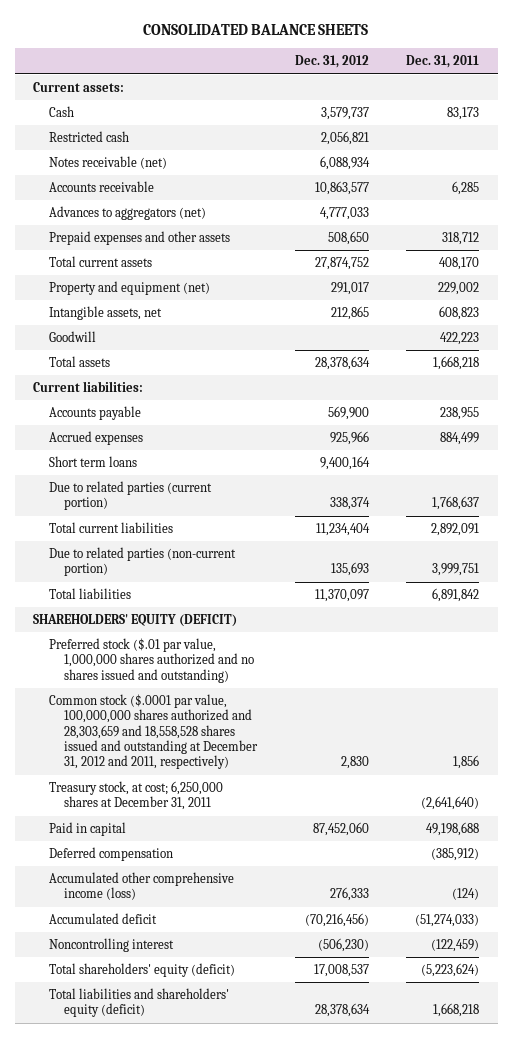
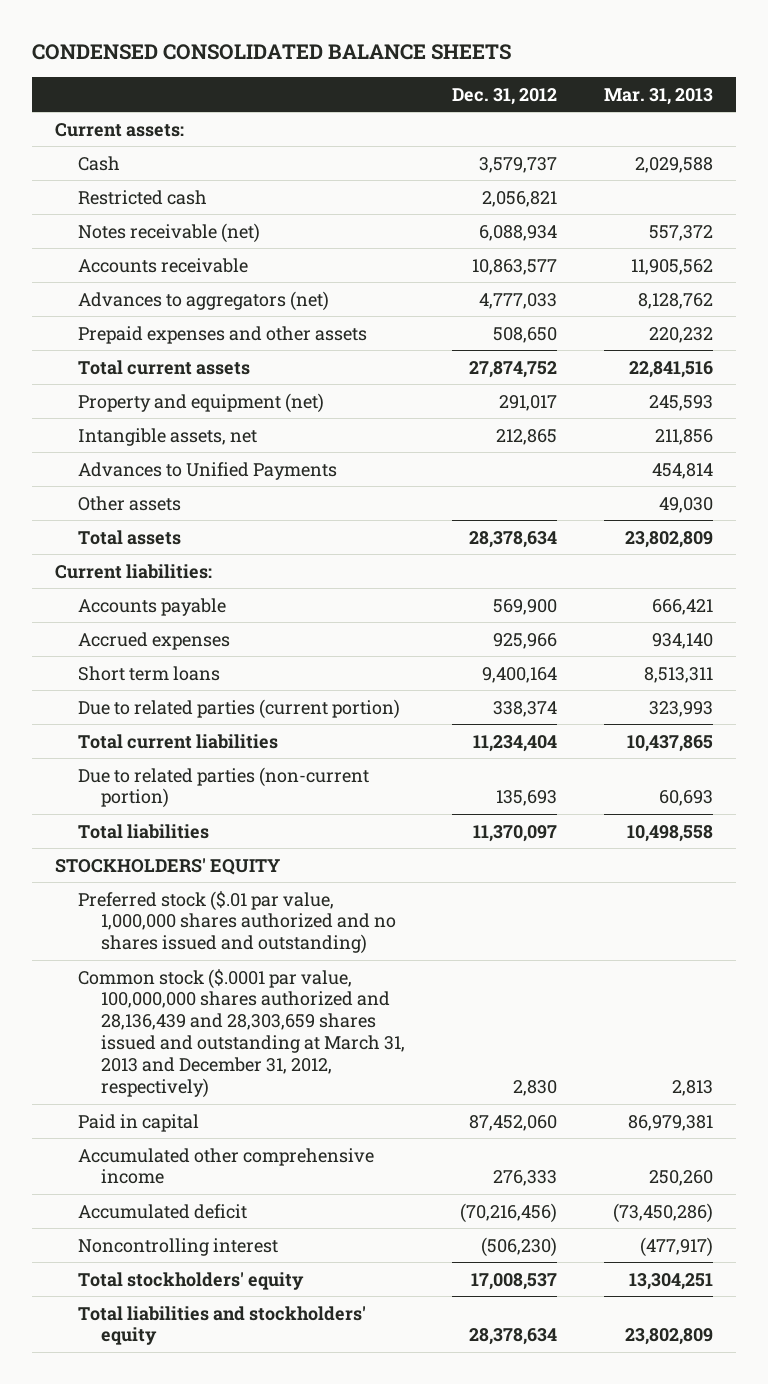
- CONSOLIDATED BALANCE SHEETS
+ CONDENSED CONSOLIDATED BALANCE SHEETS
- | Dec. 31, 2012 | Dec. 31, 2011
+ | Dec. 31, 2012 | Mar. 31, 2013
- Goodwill | | 422,223
+ Advances to Unified Payments | | 454,814
+ Other assets | | 49,030
- SHAREHOLDERS' EQUITY (DEFICIT)
+ STOCKHOLDERS' EQUITY
- Common stock ($.0001 par value, 100,000,000 shares authorized and 28,303,659 and 18,558,528 shares issued and outstanding at December 31, 2012 and 2011, respectively) | 2,830 | 1,856
- Treasury stock, at cost; 6,250,000 shares at December 31, 2011 | | (2,641,640)
+ Common stock ($.0001 par value, 100,000,000 shares authorized and 28,136,439 and 28,303,659 shares issued and outstanding at March 31, 2013 and December 31, 2012, respectively) | 2,830 | 2,813
- Deferred compensation | | (385,912)
- Accumulated other comprehensive income (loss) | 276,333 | (124)
+ Accumulated other comprehensive income | 276,333 | 250,260
- Total shareholders' equity (deficit) | 17,008,537 | (5,223,624)
- Total liabilities and shareholders' equity (deficit) | 28,378,634 | 1,668,218
+ Total stockholders' equity | 17,008,537 | 13,304,251
+ Total liabilities and stockholders' equity | 28,378,634 | 23,802,809

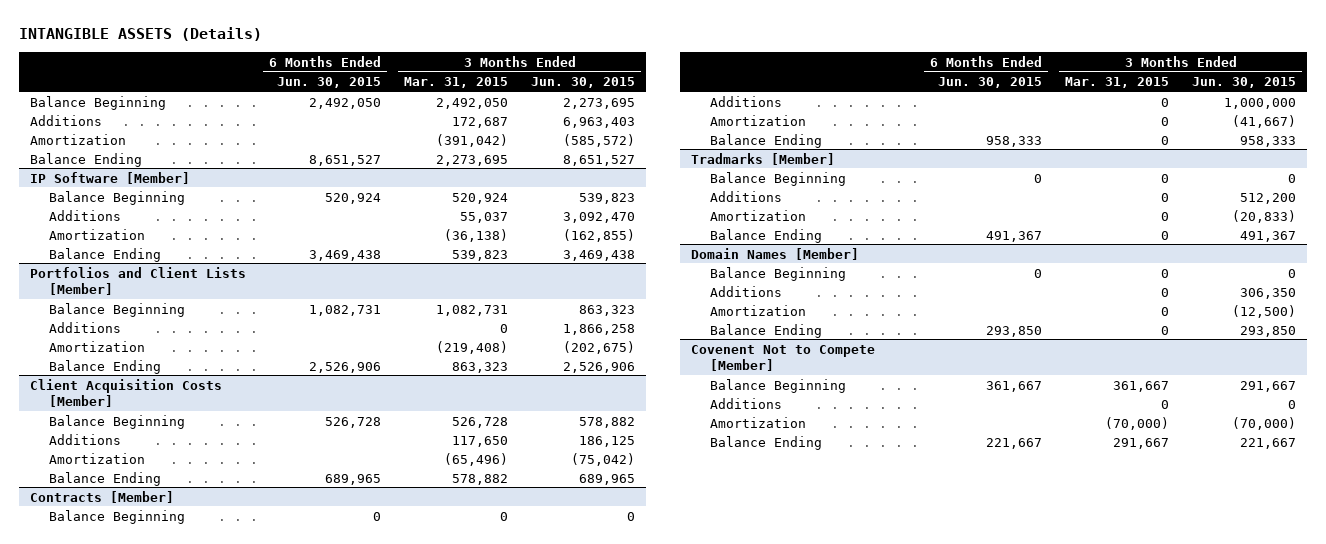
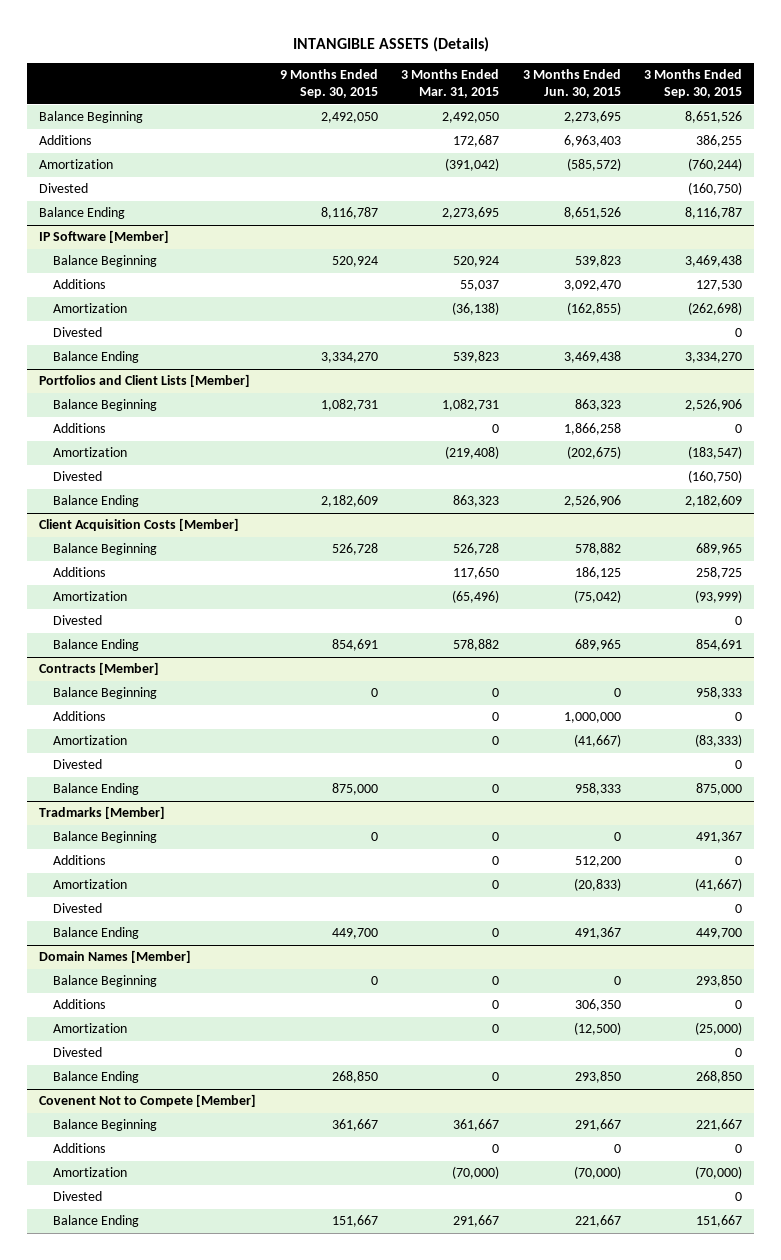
- | 6 Months Ended Jun. 30, 2015 | 3 Months Ended Mar. 31, 2015 | 3 Months Ended Jun. 30, 2015
+ | 9 Months Ended Sep. 30, 2015 | 3 Months Ended Mar. 31, 2015 | 3 Months Ended Jun. 30, 2015 | 3 Months Ended Sep. 30, 2015
- Balance Ending | 8,651,527 | 2,273,695 | 8,651,527
+ Divested | | | | (160,750)
+ Balance Ending | 8,116,787 | 2,273,695 | 8,651,526 | 8,116,787
@ IP Software [Member]
+ Divested | | | | 0
@ Portfolios and Client Lists [Member]
+ Divested | | | | (160,750)
@ Client Acquisition Costs [Member]
+ Divested | | | | 0
@ Contracts [Member]
+ Divested | | | | 0
@ Tradmarks [Member]
+ Divested | | | | 0
@ Domain Names [Member]
+ Divested | | | | 0
@ Covenent Not to Compete [Member]
+ Divested | | | | 0

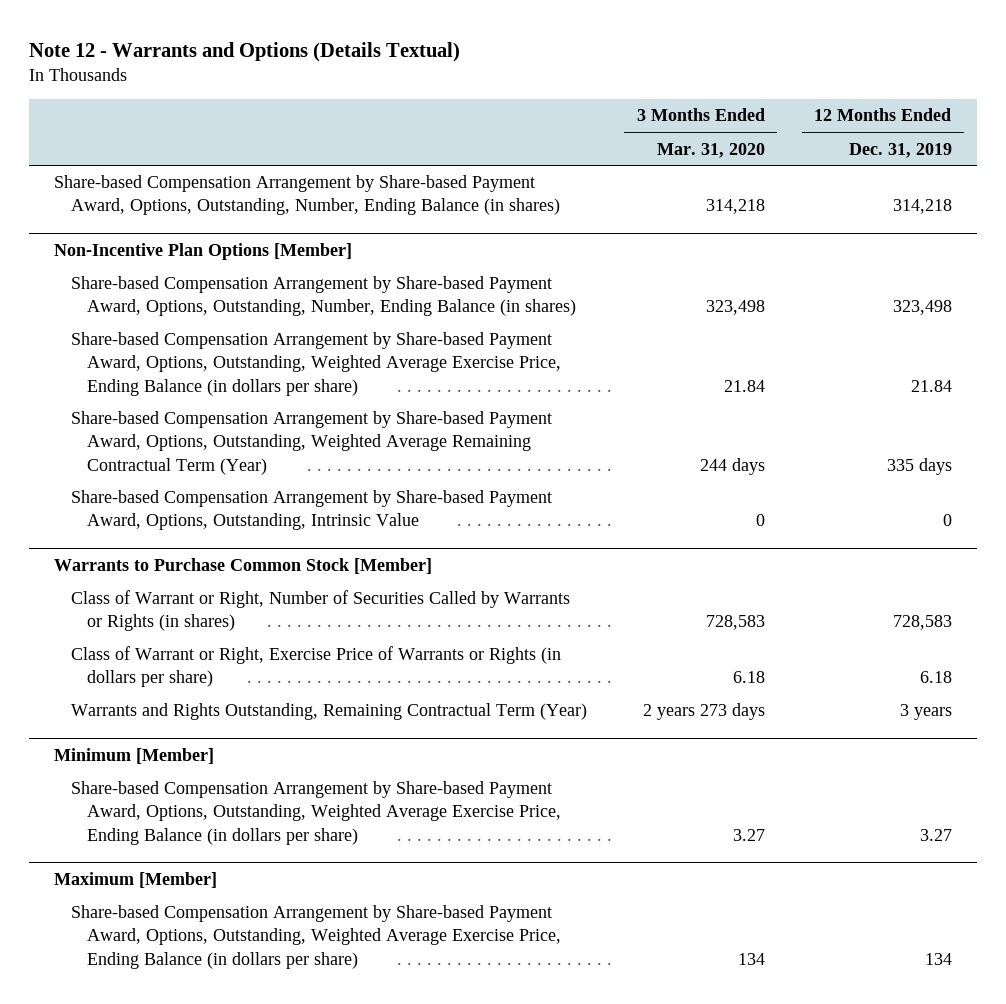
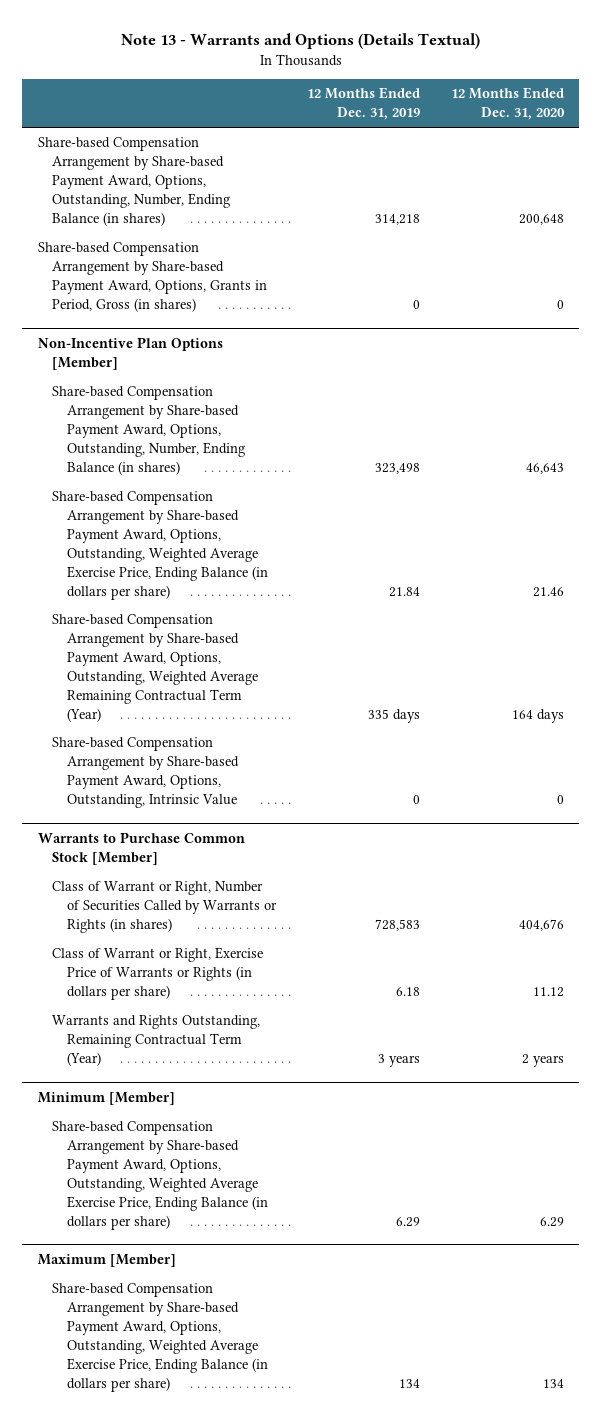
- Note 12 - Warrants and Options (Details Textual)
+ Note 13 - Warrants and Options (Details Textual)
- | 3 Months Ended Mar. 31, 2020 | 12 Months Ended Dec. 31, 2019
+ | 12 Months Ended Dec. 31, 2019 | 12 Months Ended Dec. 31, 2020
+ Share-based Compensation Arrangement by Share-based Payment Award, Options, Grants in Period, Gross (in shares) | 0 | 0
@ Minimum [Member]
- Share-based Compensation Arrangement by Share-based Payment Award, Options, Outstanding, Weighted Average Exercise Price, Ending Balance (in dollars per share) | 3.27 | 3.27
+ Share-based Compensation Arrangement by Share-based Payment Award, Options, Outstanding, Weighted Average Exercise Price, Ending Balance (in dollars per share) | 6.29 | 6.29

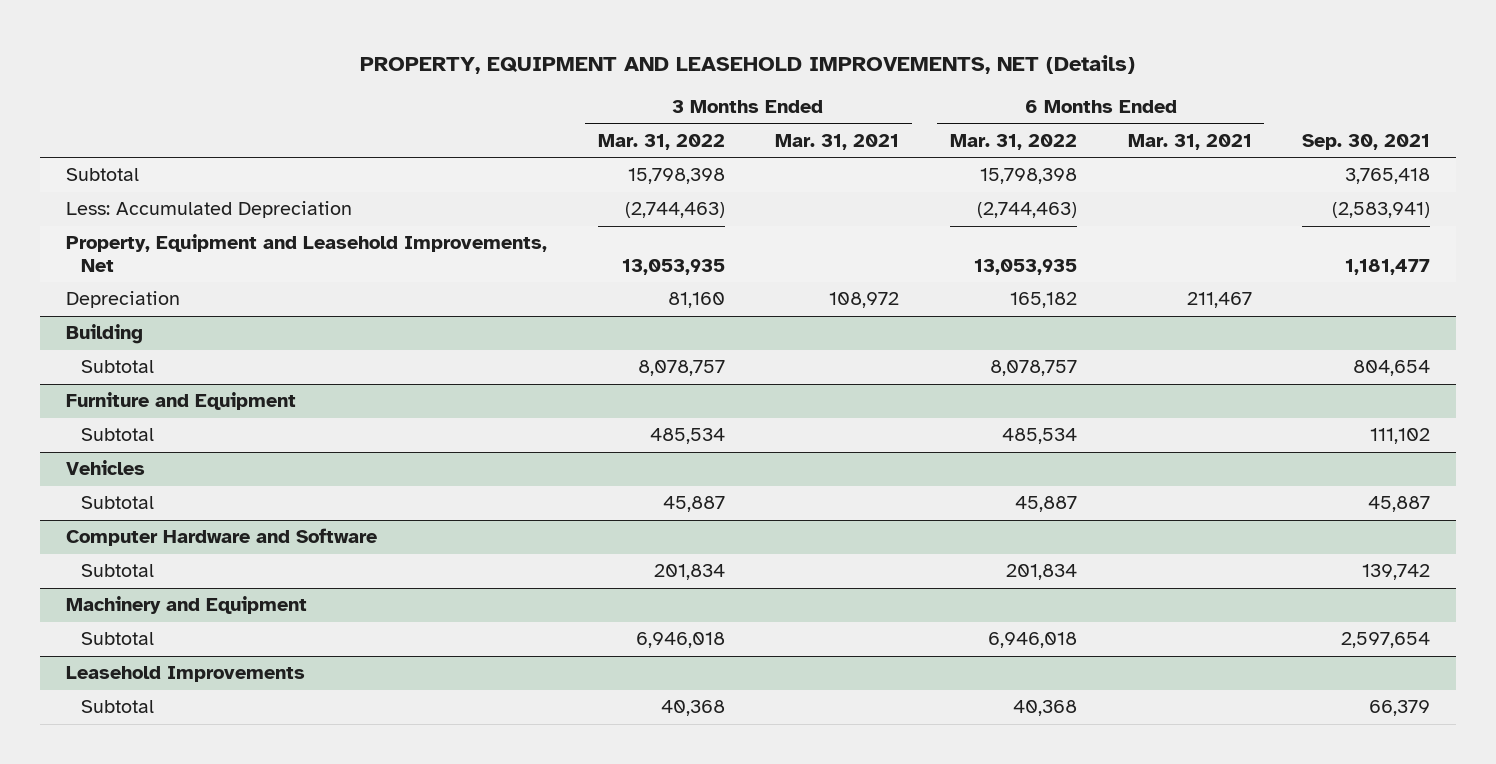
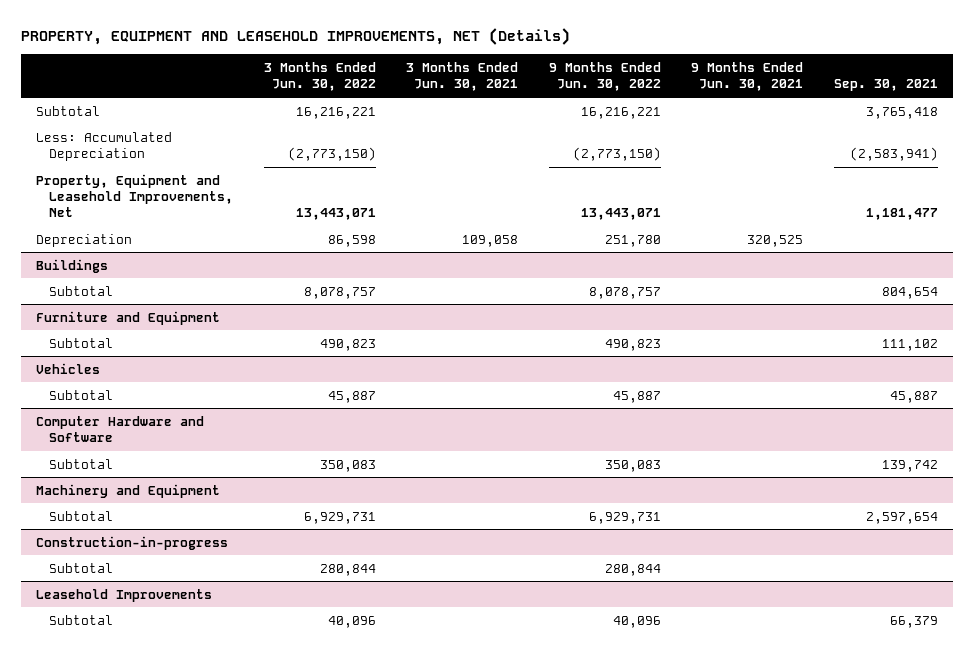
- | 3 Months Ended Mar. 31, 2022 | 3 Months Ended Mar. 31, 2021 | 6 Months Ended Mar. 31, 2022 | 6 Months Ended Mar. 31, 2021 | Sep. 30, 2021
+ | 3 Months Ended Jun. 30, 2022 | 3 Months Ended Jun. 30, 2021 | 9 Months Ended Jun. 30, 2022 | 9 Months Ended Jun. 30, 2021 | Sep. 30, 2021
- Building
+ Buildings
+ Construction-in-progress
+ Subtotal | 280,844 | | 280,844 | |

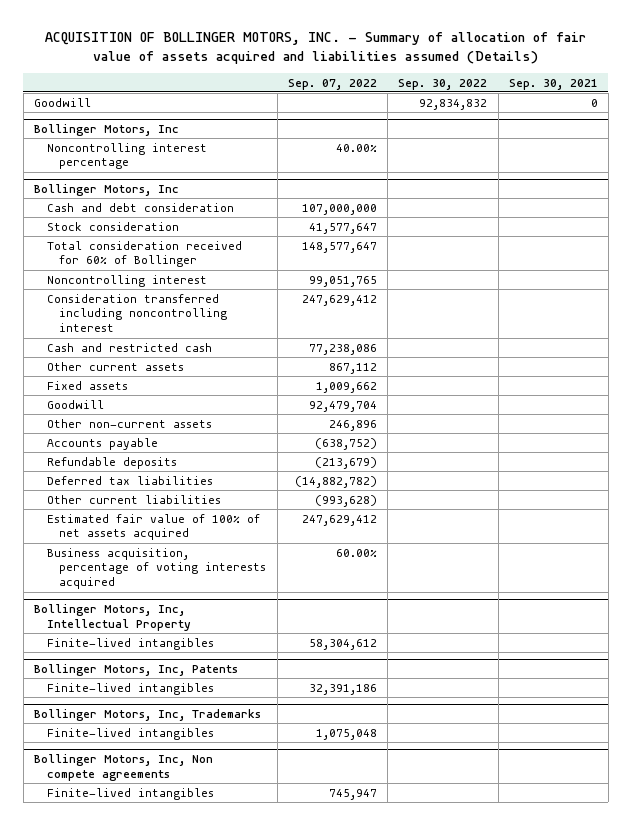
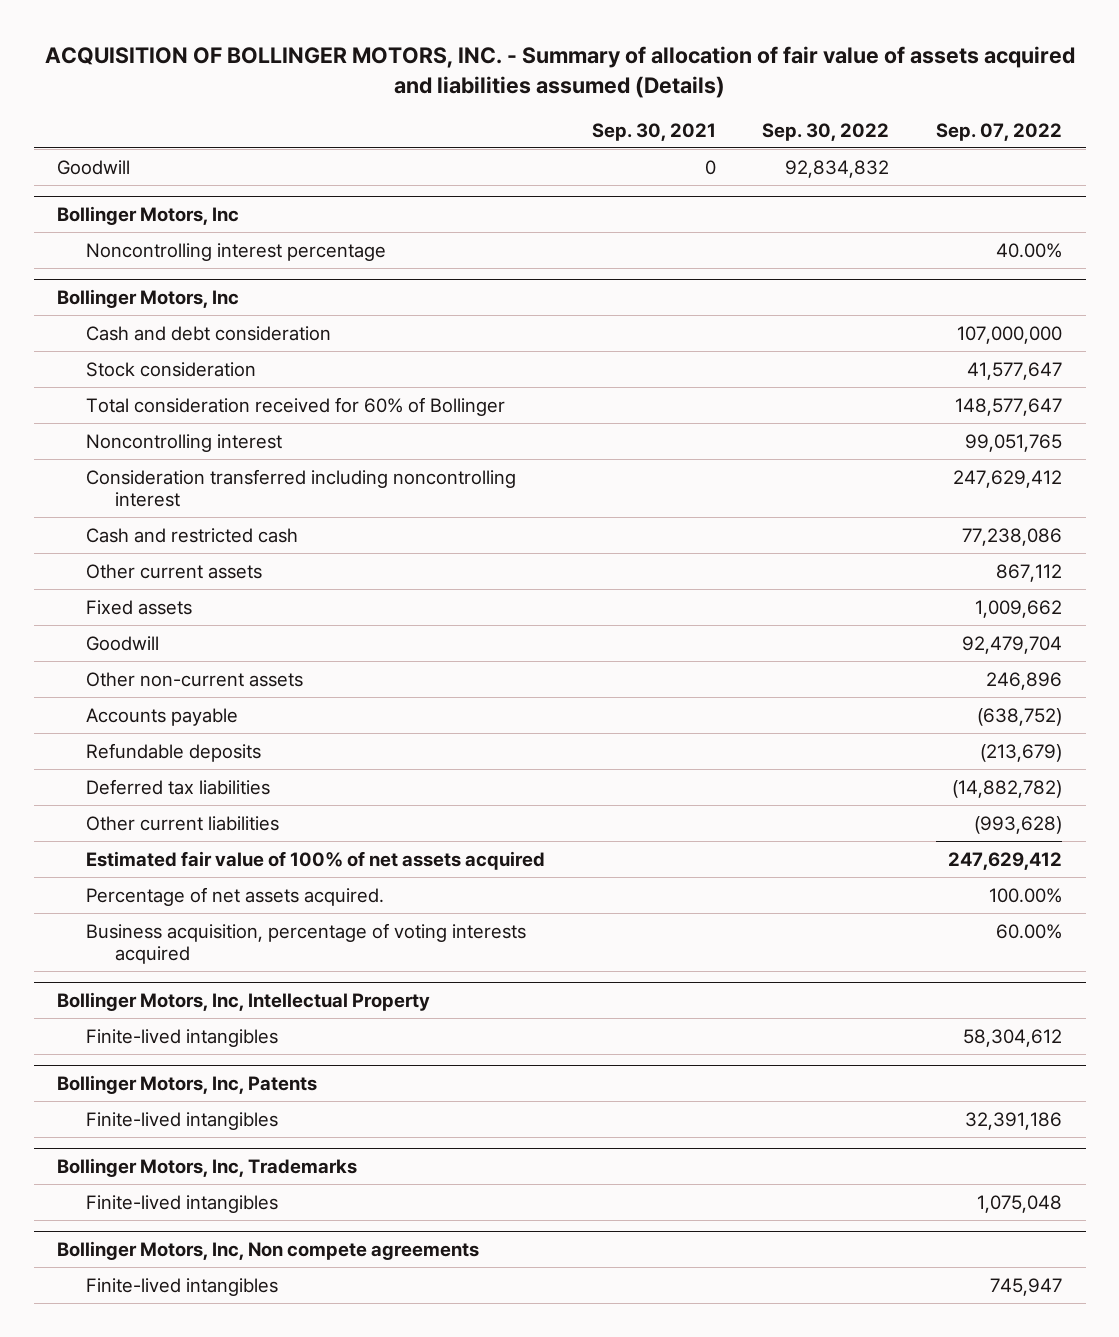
- | Sep. 07, 2022 | Sep. 30, 2022 | Sep. 30, 2021
+ | Sep. 30, 2021 | Sep. 30, 2022 | Sep. 07, 2022
@ Bollinger Motors, Inc
+ Percentage of net assets acquired. | | | 100.00%

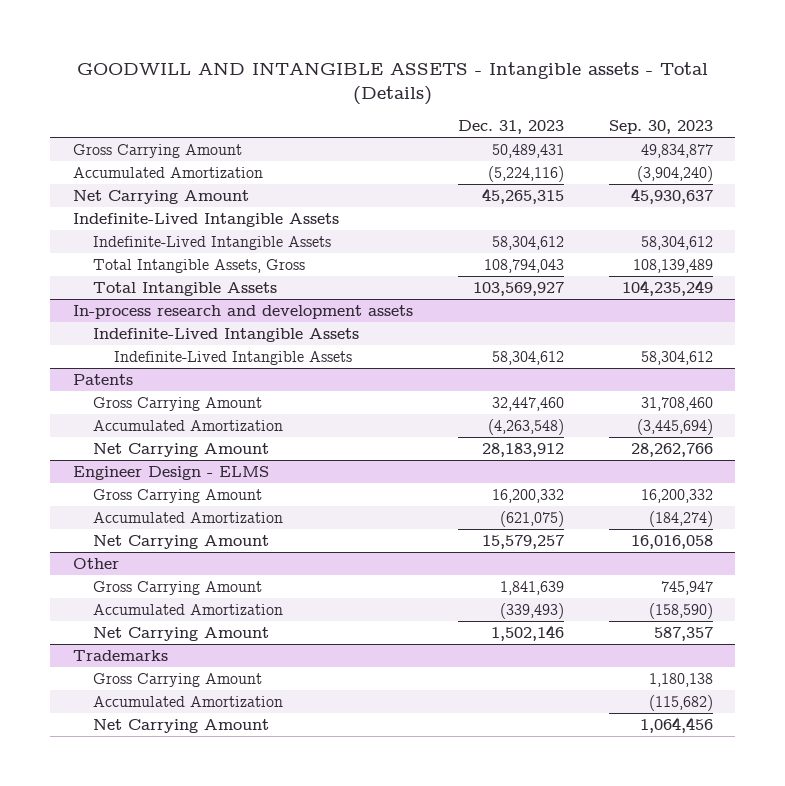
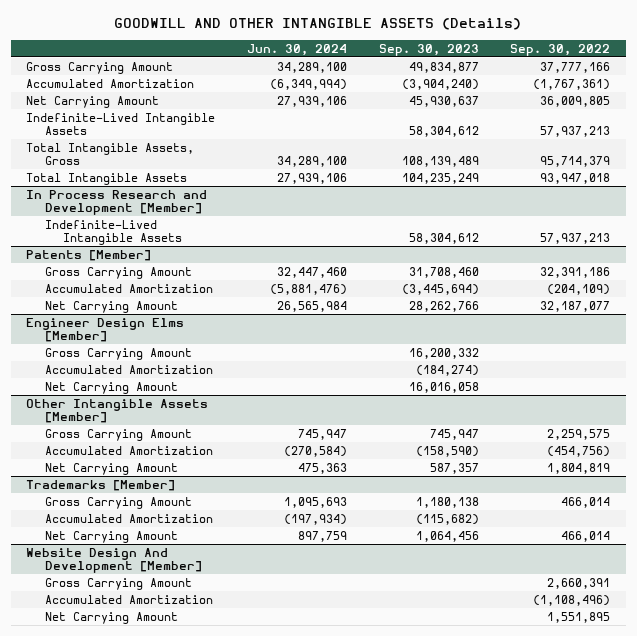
- GOODWILL AND INTANGIBLE ASSETS - Intangible assets - Total (Details)
+ GOODWILL AND OTHER INTANGIBLE ASSETS (Details)
- | Dec. 31, 2023 | Sep. 30, 2023
+ | Jun. 30, 2024 | Sep. 30, 2023 | Sep. 30, 2022
- Indefinite-Lived Intangible Assets
- In-process research and development assets
- Indefinite-Lived Intangible Assets
+ In Process Research and Development [Member]
- Patents
+ Patents [Member]
- Engineer Design - ELMS
+ Engineer Design Elms [Member]
- Other
+ Other Intangible Assets [Member]
- Trademarks
+ Trademarks [Member]
+ Website Design And Development [Member]
+ Gross Carrying Amount | | | 2,660,391
+ Accumulated Amortization | | | (1,108,496)
+ Net Carrying Amount | | | 1,551,895

